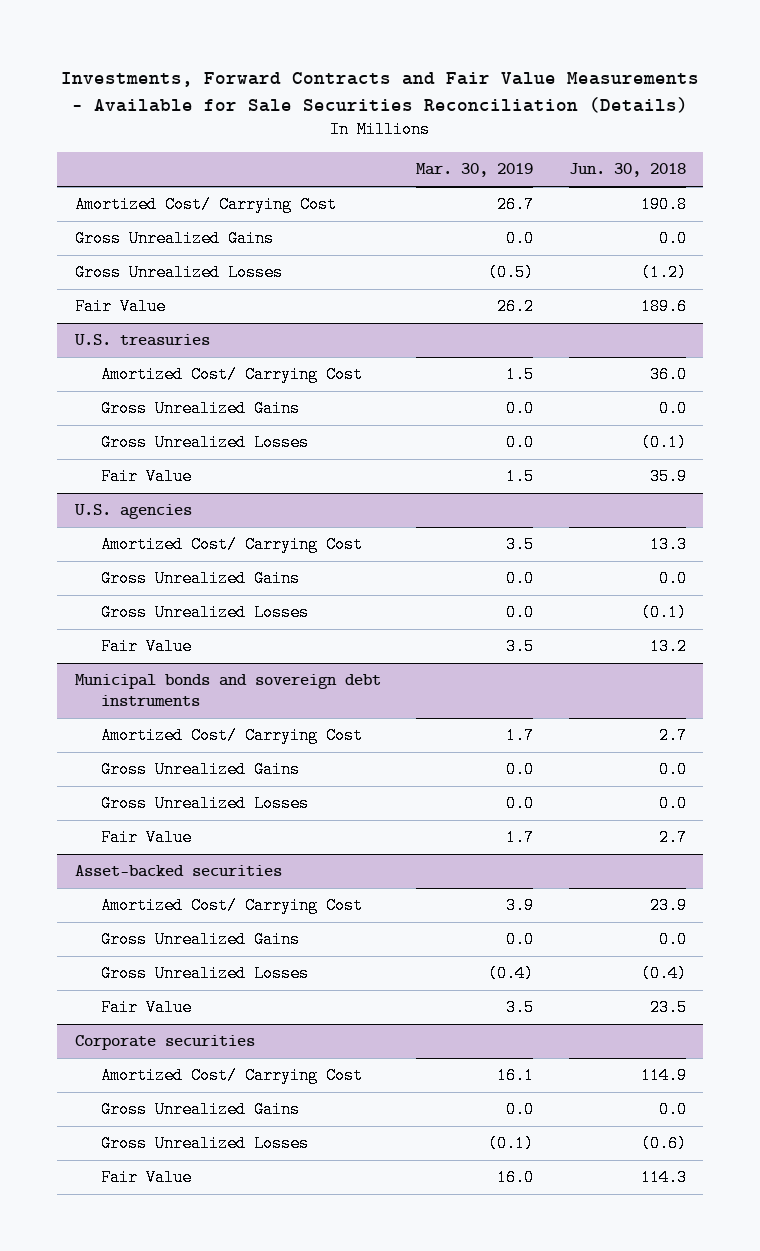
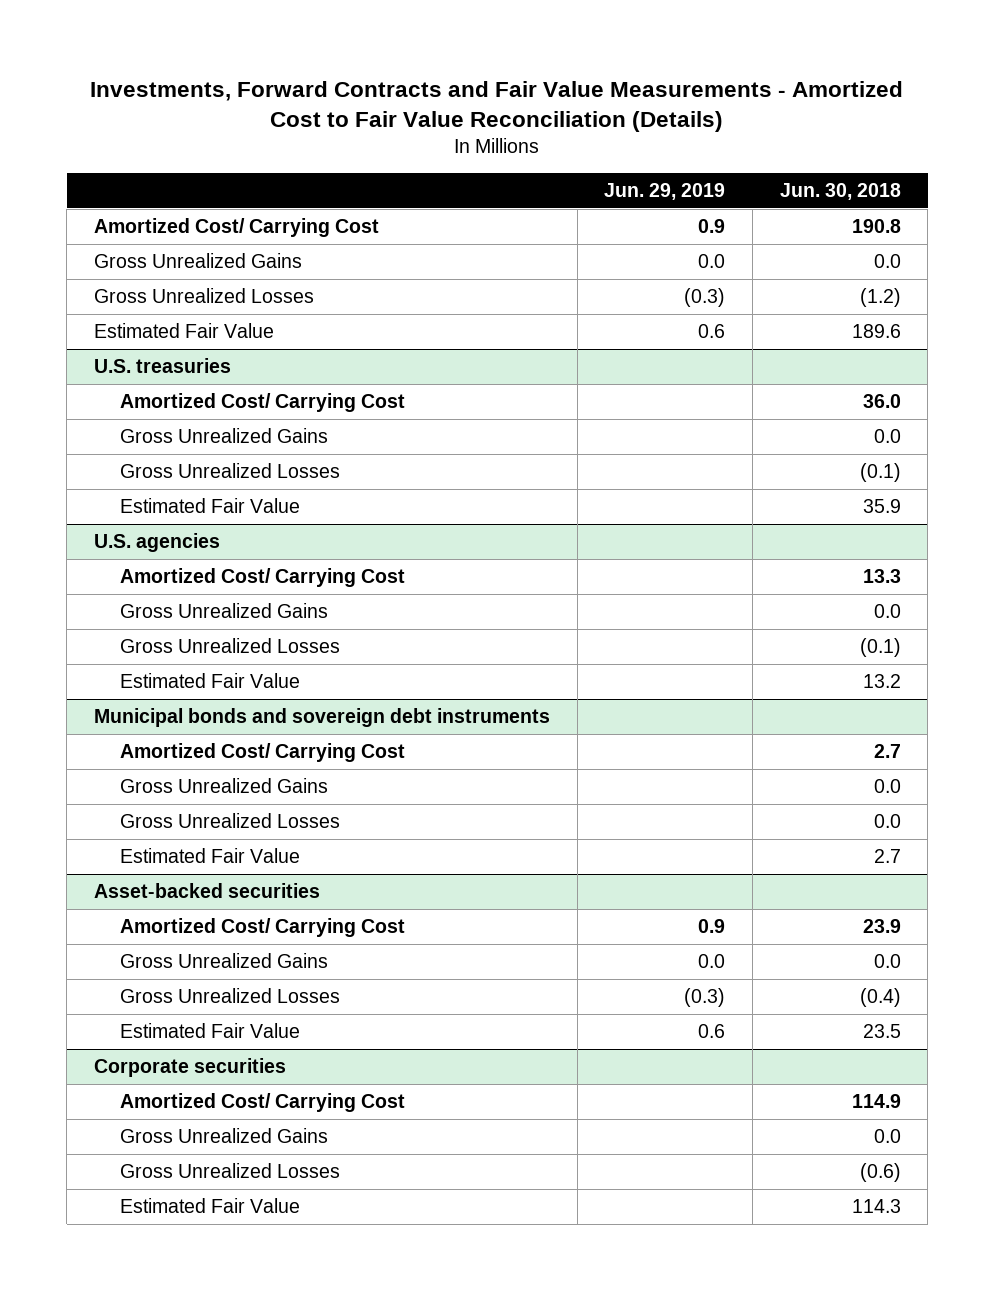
- Investments, Forward Contracts and Fair Value Measurements - Available for Sale Securities Reconciliation (Details)
+ Investments, Forward Contracts and Fair Value Measurements - Amortized Cost to Fair Value Reconciliation (Details)
- | Mar. 30, 2019 | Jun. 30, 2018
+ | Jun. 29, 2019 | Jun. 30, 2018
- Fair Value | 26.2 | 189.6
+ Estimated Fair Value | 0.6 | 189.6
@ U.S. treasuries
- Fair Value | 1.5 | 35.9
+ Estimated Fair Value | | 35.9
@ U.S. agencies
- Fair Value | 3.5 | 13.2
+ Estimated Fair Value | | 13.2
@ Municipal bonds and sovereign debt instruments
- Fair Value | 1.7 | 2.7
+ Estimated Fair Value | | 2.7
@ Asset-backed securities
- Fair Value | 3.5 | 23.5
+ Estimated Fair Value | 0.6 | 23.5
@ Corporate securities
- Fair Value | 16.0 | 114.3
+ Estimated Fair Value | | 114.3

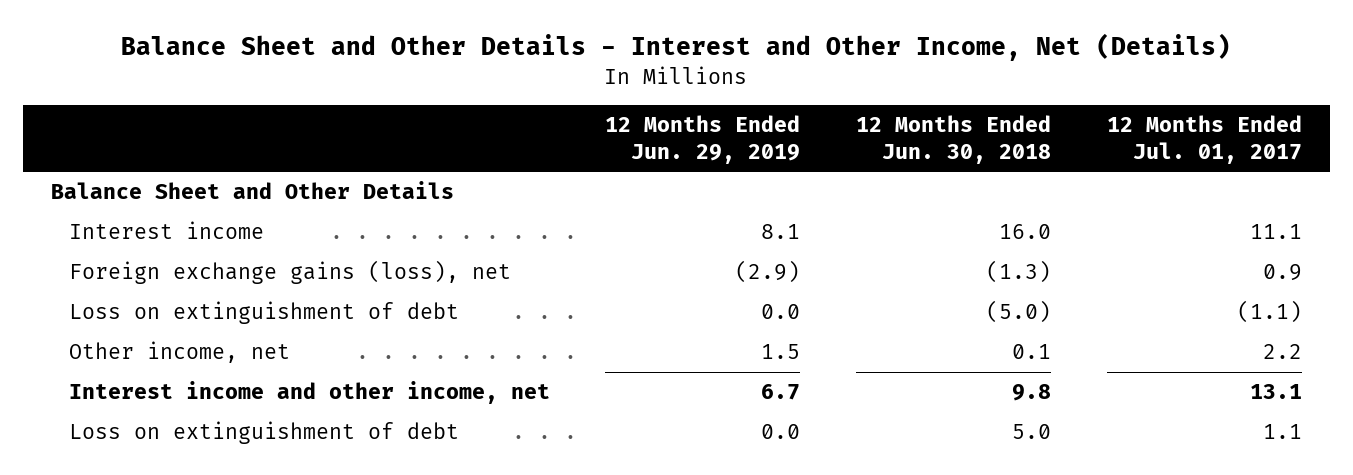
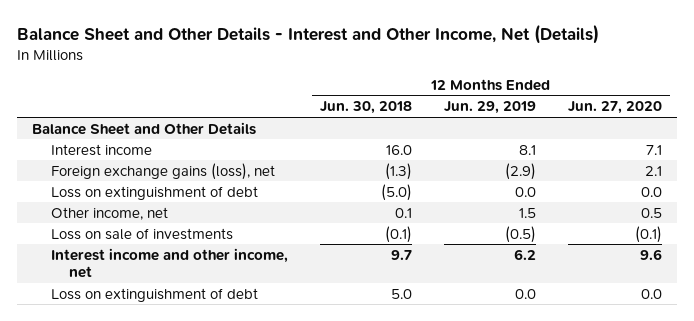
- | 12 Months Ended Jun. 29, 2019 | 12 Months Ended Jun. 30, 2018 | 12 Months Ended Jul. 01, 2017
+ | 12 Months Ended Jun. 30, 2018 | 12 Months Ended Jun. 29, 2019 | 12 Months Ended Jun. 27, 2020
- Interest income and other income, net | 6.7 | 9.8 | 13.1
+ Loss on sale of investments | (0.1) | (0.5) | (0.1)
+ Interest income and other income, net | 9.7 | 6.2 | 9.6

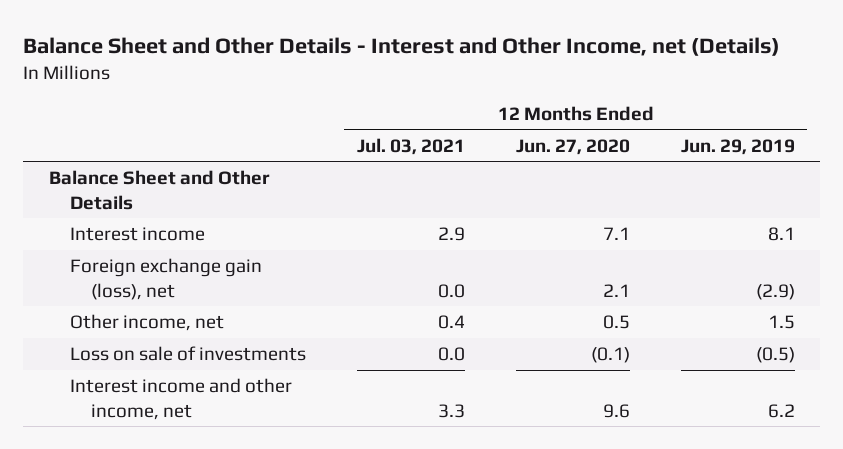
- Balance Sheet and Other Details - Interest and Other Income, Net (Details)
+ Balance Sheet and Other Details - Interest and Other Income, net (Details)
- | 12 Months Ended Jun. 30, 2018 | 12 Months Ended Jun. 29, 2019 | 12 Months Ended Jun. 27, 2020
+ | 12 Months Ended Jul. 03, 2021 | 12 Months Ended Jun. 27, 2020 | 12 Months Ended Jun. 29, 2019
- Foreign exchange gains (loss), net | (1.3) | (2.9) | 2.1
- Loss on extinguishment of debt | (5.0) | 0.0 | 0.0
+ Foreign exchange gain (loss), net | 0.0 | 2.1 | (2.9)
- Loss on extinguishment of debt | 5.0 | 0.0 | 0.0

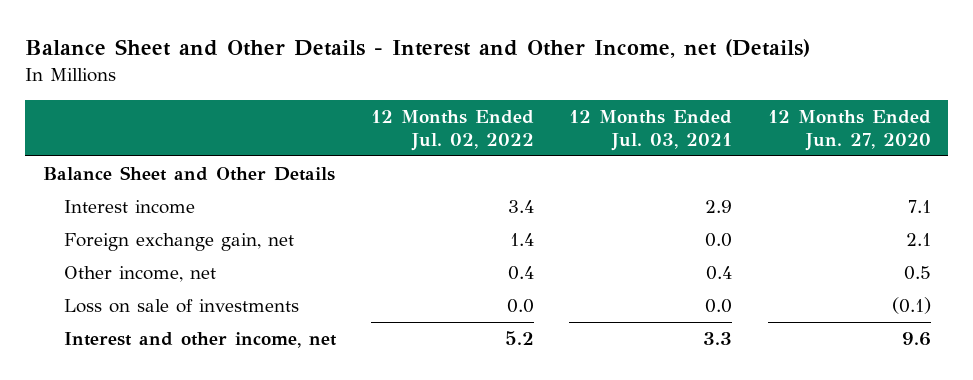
- | 12 Months Ended Jul. 03, 2021 | 12 Months Ended Jun. 27, 2020 | 12 Months Ended Jun. 29, 2019
+ | 12 Months Ended Jul. 02, 2022 | 12 Months Ended Jul. 03, 2021 | 12 Months Ended Jun. 27, 2020
- Foreign exchange gain (loss), net | 0.0 | 2.1 | (2.9)
+ Foreign exchange gain, net | 1.4 | 0.0 | 2.1
- Interest income and other income, net | 3.3 | 9.6 | 6.2
+ Interest and other income, net | 5.2 | 3.3 | 9.6

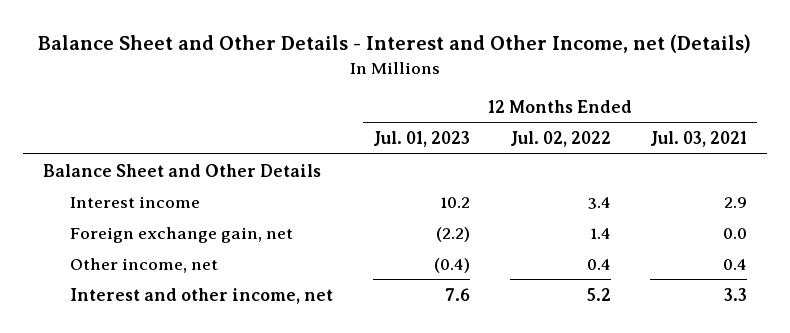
- | 12 Months Ended Jul. 02, 2022 | 12 Months Ended Jul. 03, 2021 | 12 Months Ended Jun. 27, 2020
+ | 12 Months Ended Jul. 01, 2023 | 12 Months Ended Jul. 02, 2022 | 12 Months Ended Jul. 03, 2021
- Loss on sale of investments | 0.0 | 0.0 | (0.1)

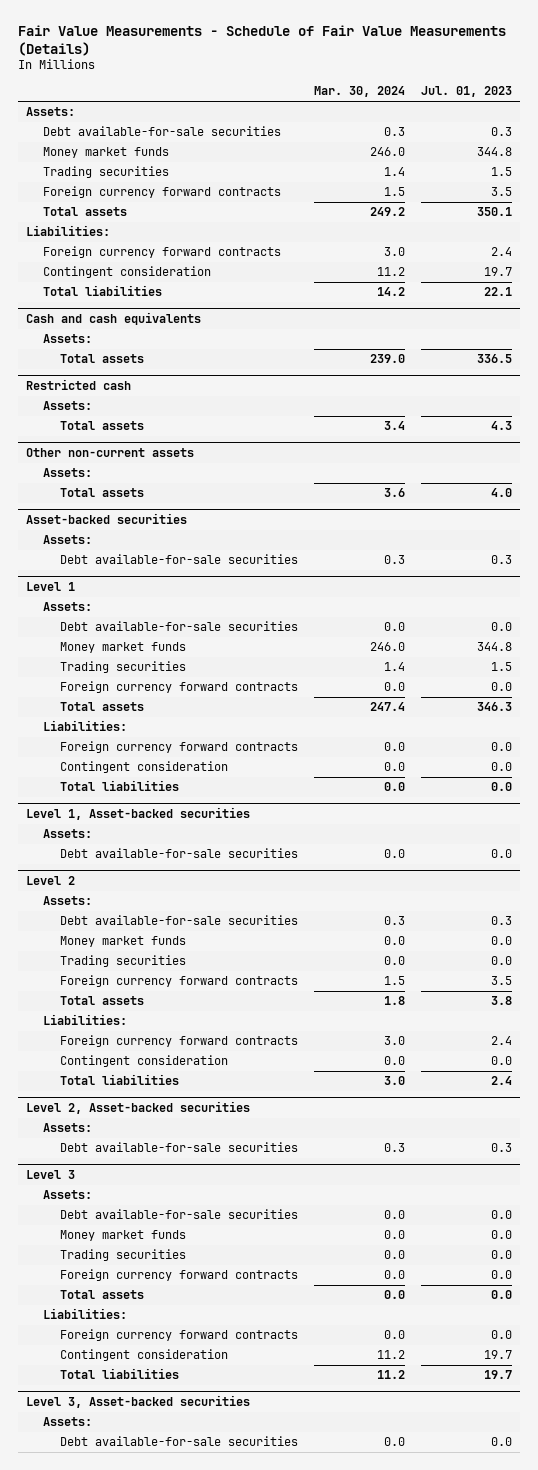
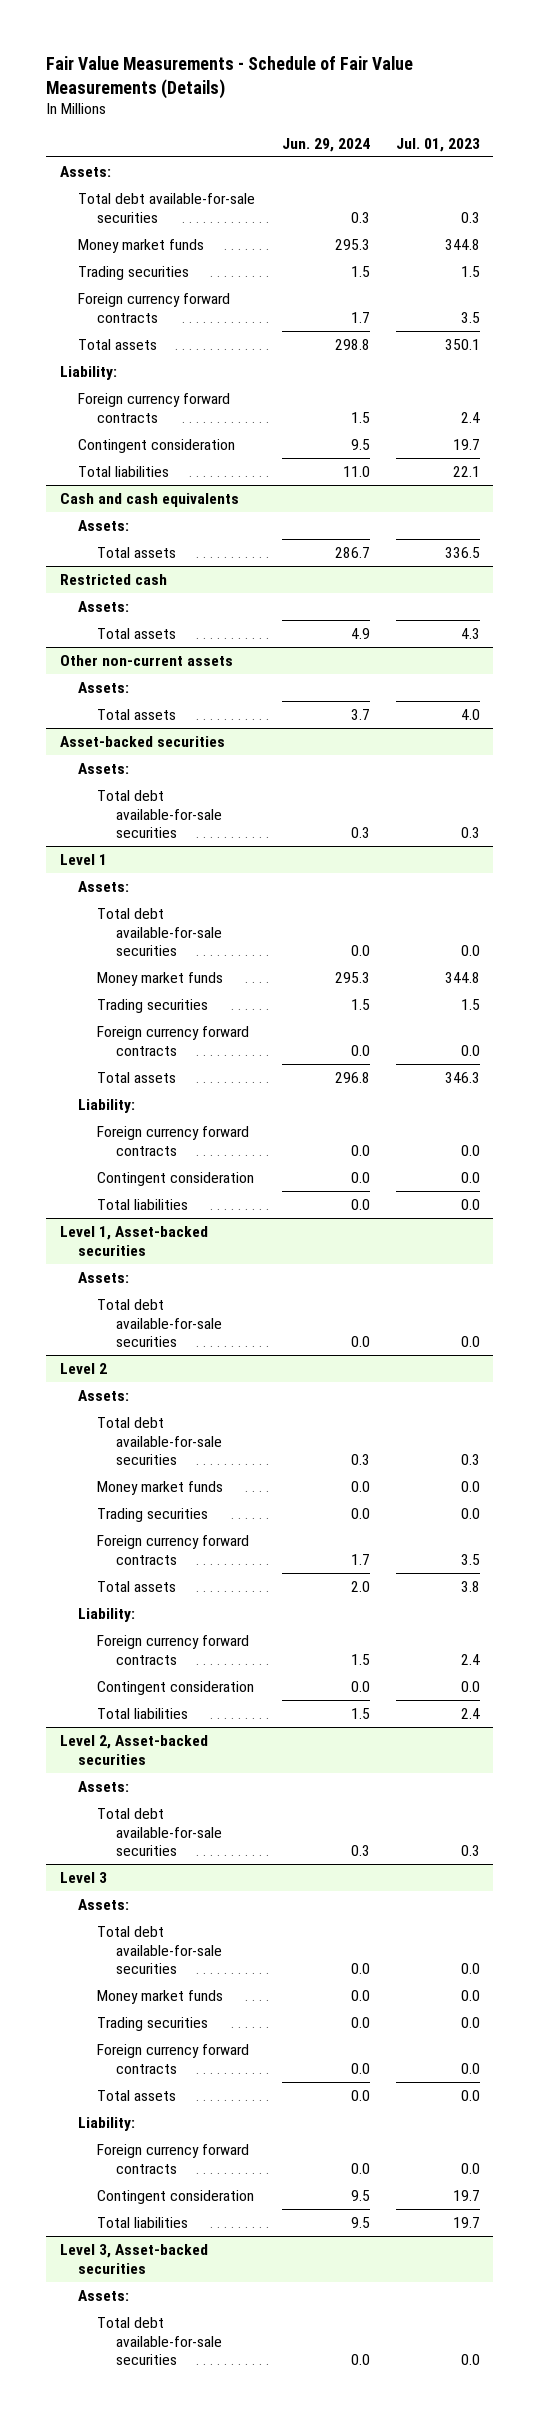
- | Mar. 30, 2024 | Jul. 01, 2023
+ | Jun. 29, 2024 | Jul. 01, 2023
- Debt available-for-sale securities | 0.3 | 0.3
+ Total debt available-for-sale securities | 0.3 | 0.3
- Liabilities:
+ Liability:
@ Asset-backed securities
- Debt available-for-sale securities | 0.3 | 0.3
+ Total debt available-for-sale securities | 0.3 | 0.3
@ Level 1
- Debt available-for-sale securities | 0.0 | 0.0
+ Total debt available-for-sale securities | 0.0 | 0.0
- Liabilities:
+ Liability:
@ Level 1, Asset-backed securities
- Debt available-for-sale securities | 0.0 | 0.0
+ Total debt available-for-sale securities | 0.0 | 0.0
@ Level 2
- Debt available-for-sale securities | 0.3 | 0.3
+ Total debt available-for-sale securities | 0.3 | 0.3
- Liabilities:
+ Liability:
@ Level 2, Asset-backed securities
- Debt available-for-sale securities | 0.3 | 0.3
+ Total debt available-for-sale securities | 0.3 | 0.3
@ Level 3
- Debt available-for-sale securities | 0.0 | 0.0
+ Total debt available-for-sale securities | 0.0 | 0.0
- Liabilities:
+ Liability:
@ Level 3, Asset-backed securities
- Debt available-for-sale securities | 0.0 | 0.0
+ Total debt available-for-sale securities | 0.0 | 0.0

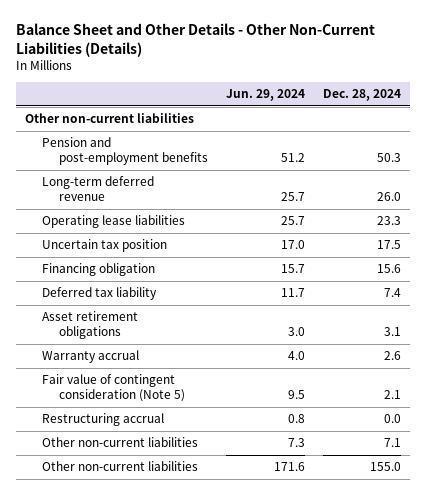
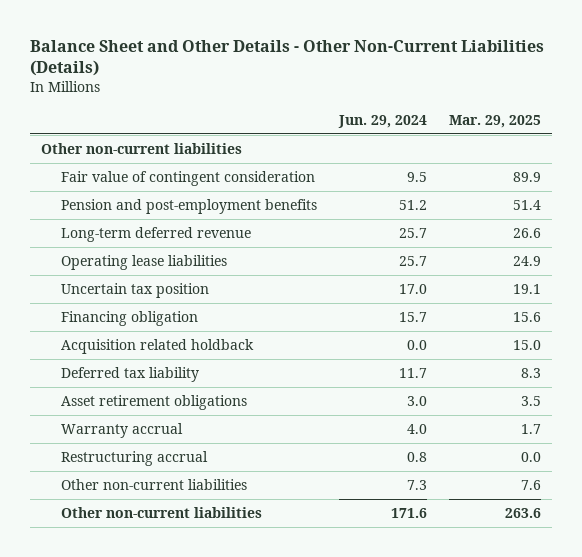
- | Jun. 29, 2024 | Dec. 28, 2024
+ | Jun. 29, 2024 | Mar. 29, 2025
+ Fair value of contingent consideration | 9.5 | 89.9
+ Acquisition related holdback | 0.0 | 15.0
- Fair value of contingent consideration (Note 5) | 9.5 | 2.1

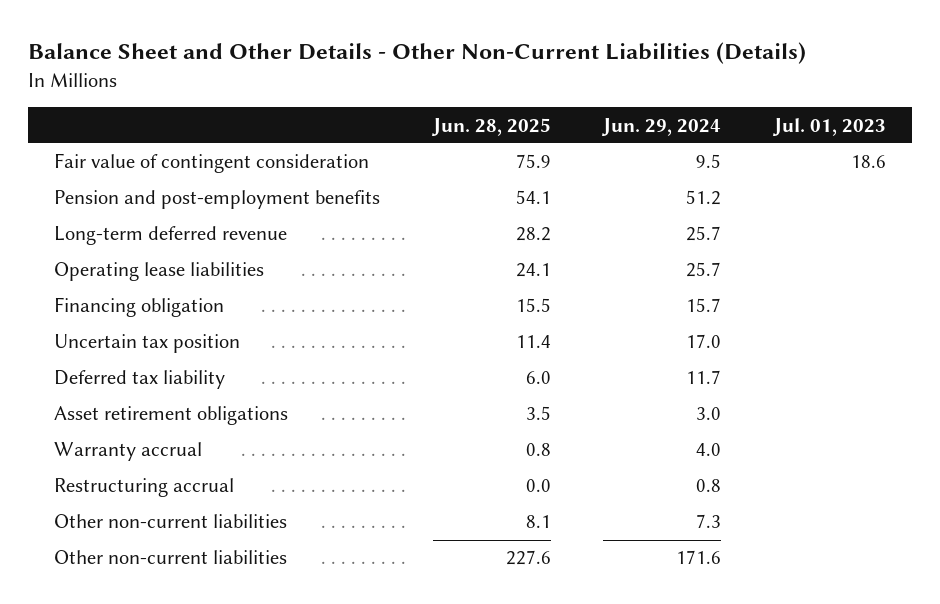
- | Jun. 29, 2024 | Mar. 29, 2025
+ | Jun. 28, 2025 | Jun. 29, 2024 | Jul. 01, 2023
- Other non-current liabilities
- Acquisition related holdback | 0.0 | 15.0
moved down: Uncertain tax position | 11.4 | 17.0 |

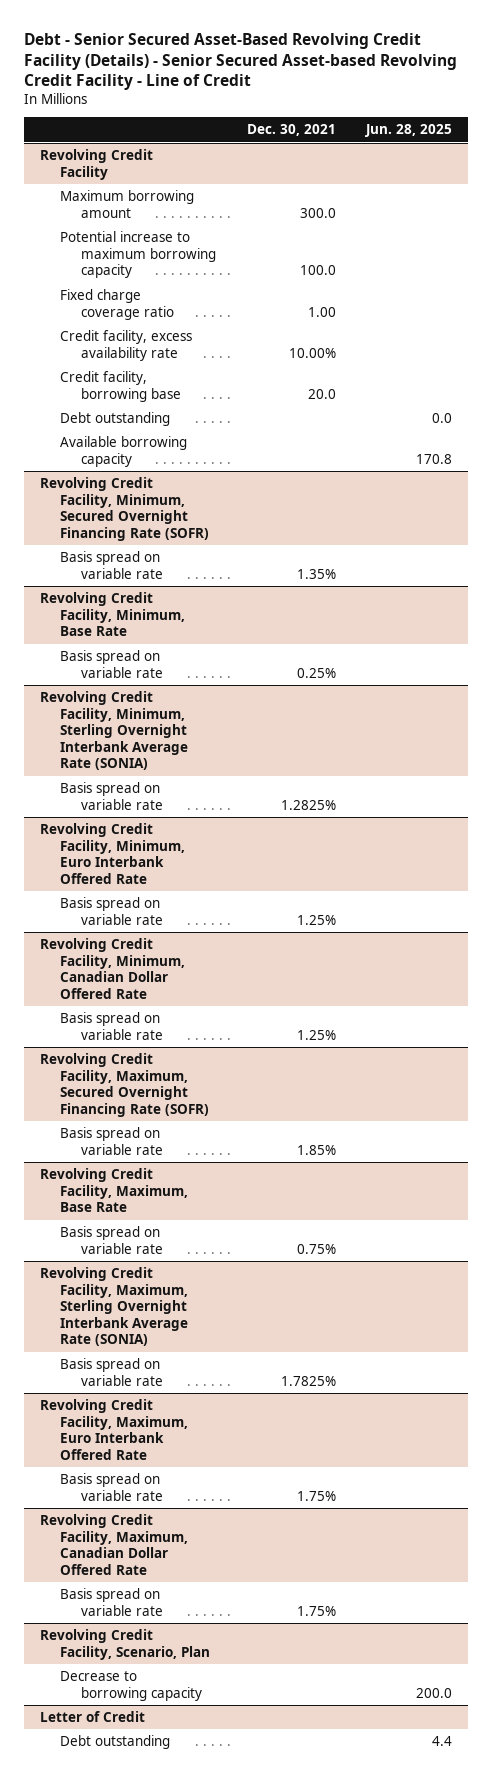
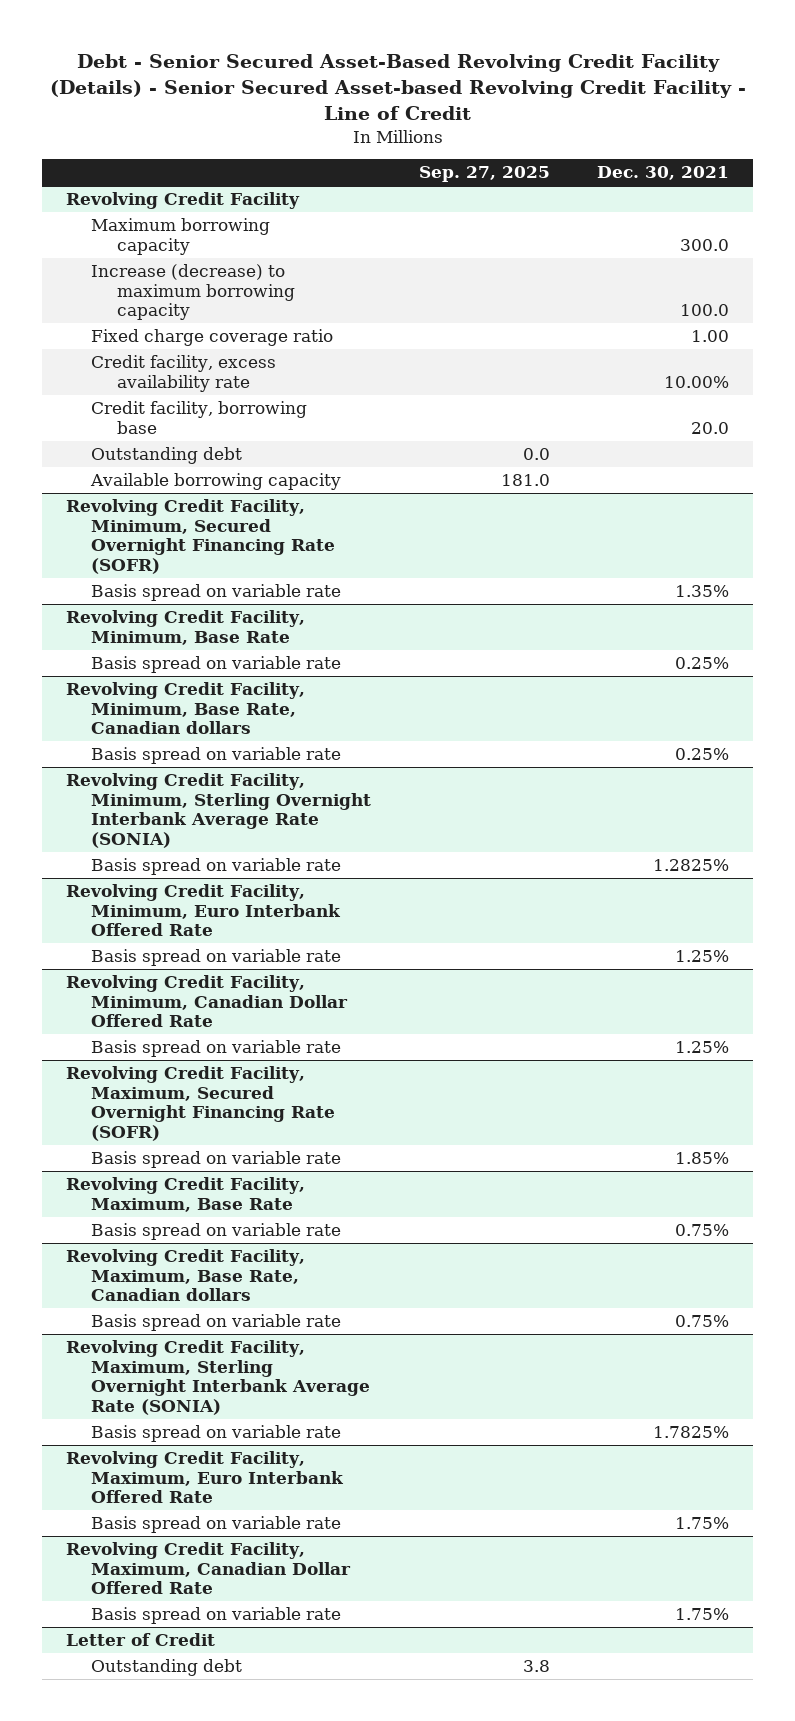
- | Dec. 30, 2021 | Jun. 28, 2025
+ | Sep. 27, 2025 | Dec. 30, 2021
@ Revolving Credit Facility
- Maximum borrowing amount | 300.0 |
- Potential increase to maximum borrowing capacity | 100.0 |
+ Maximum borrowing capacity | | 300.0
+ Increase (decrease) to maximum borrowing capacity | | 100.0
- Debt outstanding | | 0.0
+ Outstanding debt | 0.0 |
+ Revolving Credit Facility, Minimum, Base Rate, Canadian dollars
+ Basis spread on variable rate | | 0.25%
+ Revolving Credit Facility, Maximum, Base Rate, Canadian dollars
+ Basis spread on variable rate | | 0.75%
- Revolving Credit Facility, Scenario, Plan
- Decrease to borrowing capacity | | 200.0
@ Letter of Credit
- Debt outstanding | | 4.4
+ Outstanding debt | 3.8 |

